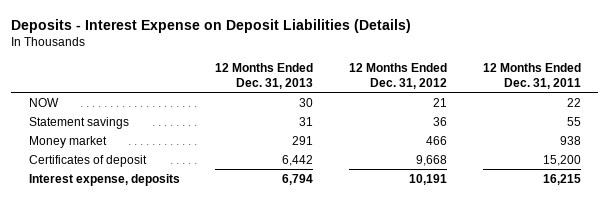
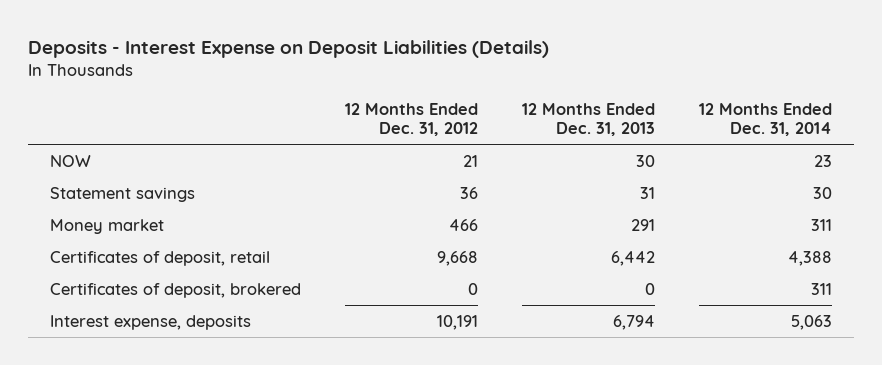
- | 12 Months Ended Dec. 31, 2013 | 12 Months Ended Dec. 31, 2012 | 12 Months Ended Dec. 31, 2011
+ | 12 Months Ended Dec. 31, 2012 | 12 Months Ended Dec. 31, 2013 | 12 Months Ended Dec. 31, 2014
- Certificates of deposit | 6,442 | 9,668 | 15,200
+ Certificates of deposit, retail | 9,668 | 6,442 | 4,388
+ Certificates of deposit, brokered | 0 | 0 | 311

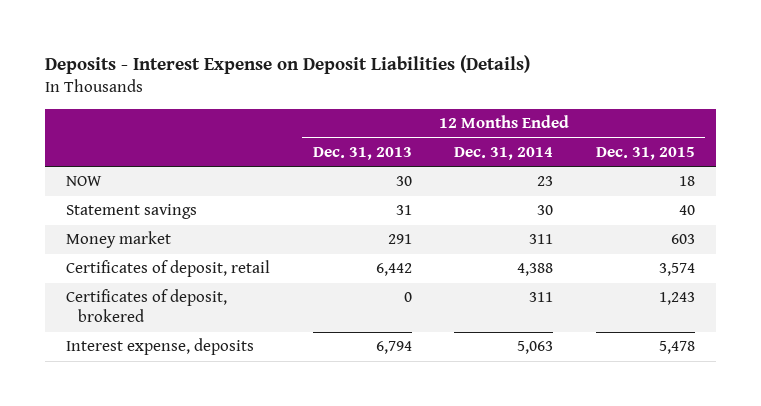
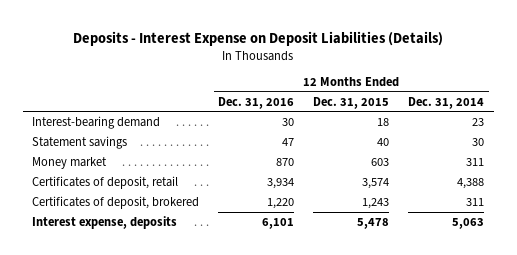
- | 12 Months Ended Dec. 31, 2013 | 12 Months Ended Dec. 31, 2014 | 12 Months Ended Dec. 31, 2015
+ | 12 Months Ended Dec. 31, 2016 | 12 Months Ended Dec. 31, 2015 | 12 Months Ended Dec. 31, 2014
- NOW | 30 | 23 | 18
+ Interest-bearing demand | 30 | 18 | 23

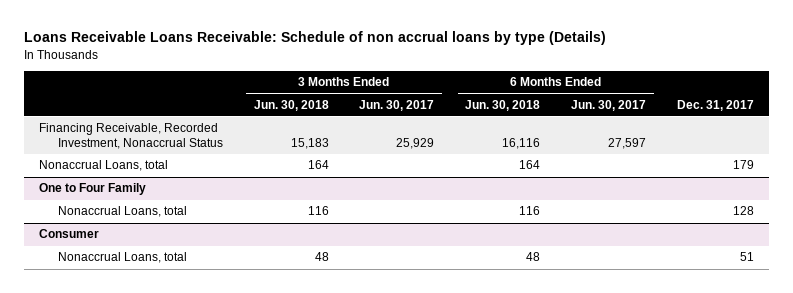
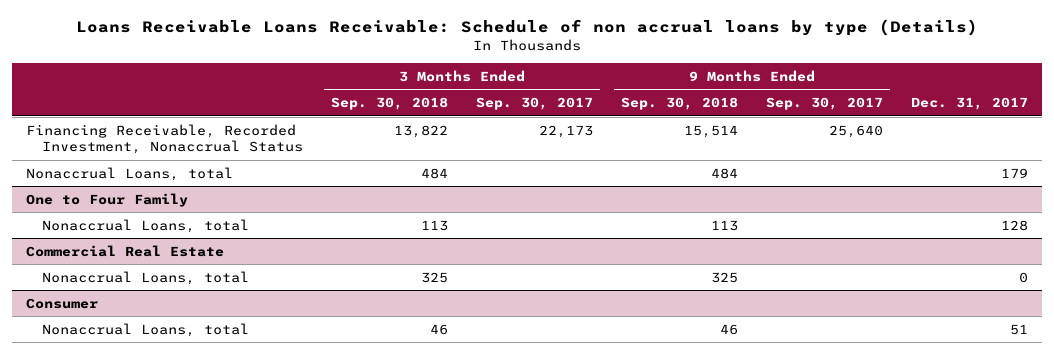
- | 3 Months Ended Jun. 30, 2018 | 3 Months Ended Jun. 30, 2017 | 6 Months Ended Jun. 30, 2018 | 6 Months Ended Jun. 30, 2017 | Dec. 31, 2017
+ | 3 Months Ended Sep. 30, 2018 | 3 Months Ended Sep. 30, 2017 | 9 Months Ended Sep. 30, 2018 | 9 Months Ended Sep. 30, 2017 | Dec. 31, 2017
+ Commercial Real Estate
+ Nonaccrual Loans, total | 325 | | 325 | | 0

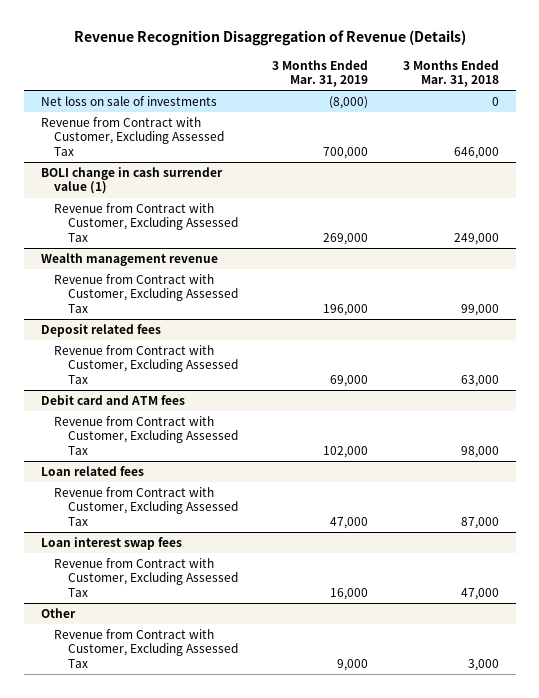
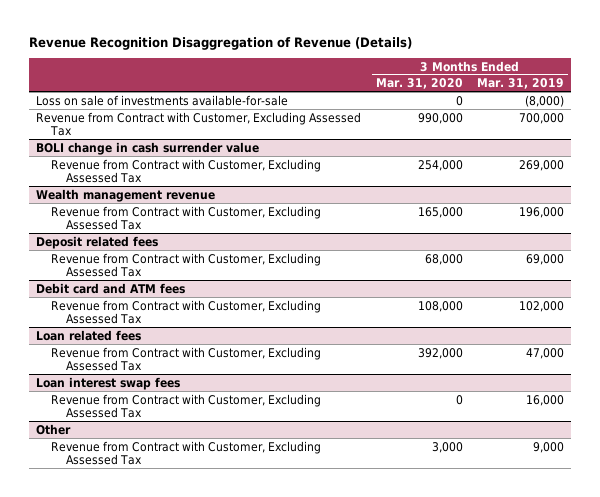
- | 3 Months Ended Mar. 31, 2019 | 3 Months Ended Mar. 31, 2018
+ | 3 Months Ended Mar. 31, 2020 | 3 Months Ended Mar. 31, 2019
- Net loss on sale of investments | (8,000) | 0
+ Loss on sale of investments available-for-sale | 0 | (8,000)
- BOLI change in cash surrender value (1)
+ BOLI change in cash surrender value

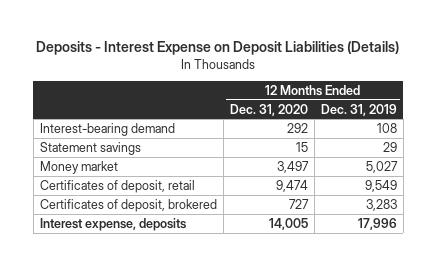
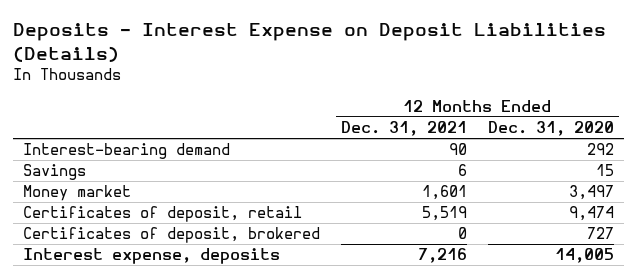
- | 12 Months Ended Dec. 31, 2020 | 12 Months Ended Dec. 31, 2019
+ | 12 Months Ended Dec. 31, 2021 | 12 Months Ended Dec. 31, 2020
- Statement savings | 15 | 29
+ Savings | 6 | 15

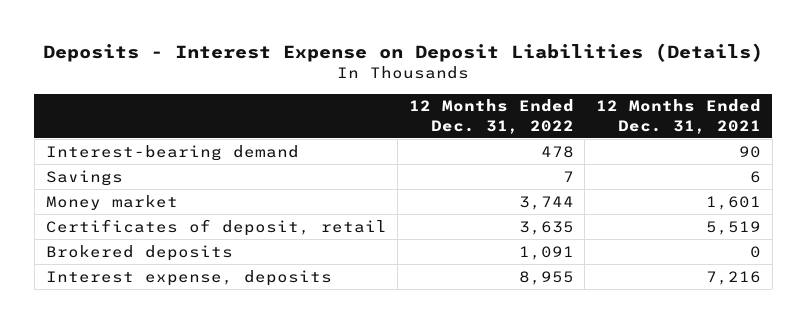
- | 12 Months Ended Dec. 31, 2021 | 12 Months Ended Dec. 31, 2020
+ | 12 Months Ended Dec. 31, 2022 | 12 Months Ended Dec. 31, 2021
- Certificates of deposit, brokered | 0 | 727
+ Brokered deposits | 1,091 | 0

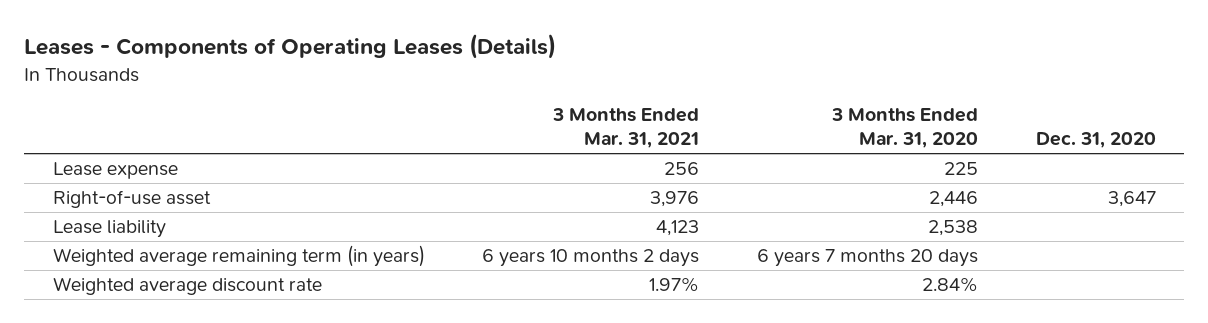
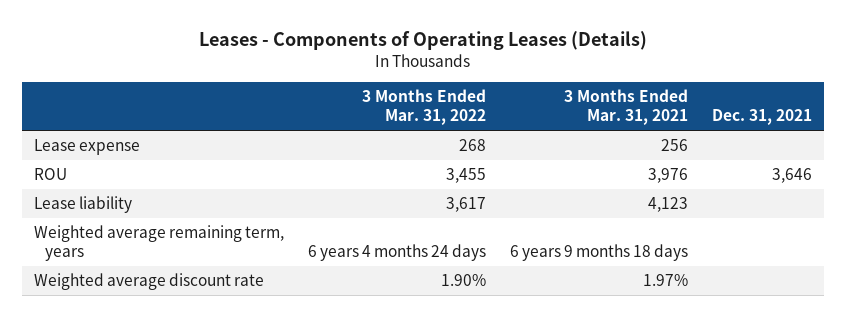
- | 3 Months Ended Mar. 31, 2021 | 3 Months Ended Mar. 31, 2020 | Dec. 31, 2020
+ | 3 Months Ended Mar. 31, 2022 | 3 Months Ended Mar. 31, 2021 | Dec. 31, 2021
- Right-of-use asset | 3,976 | 2,446 | 3,647
+ ROU | 3,455 | 3,976 | 3,646
- Weighted average remaining term (in years) | 6 years 10 months 2 days | 6 years 7 months 20 days |
+ Weighted average remaining term, years | 6 years 4 months 24 days | 6 years 9 months 18 days |

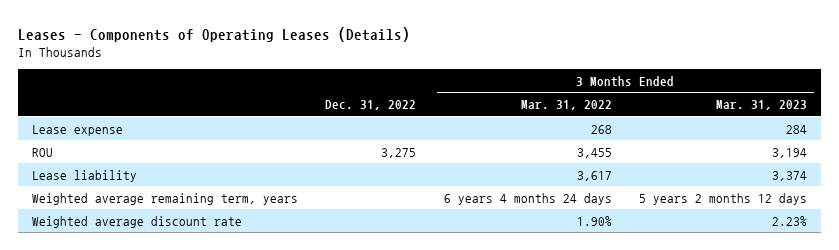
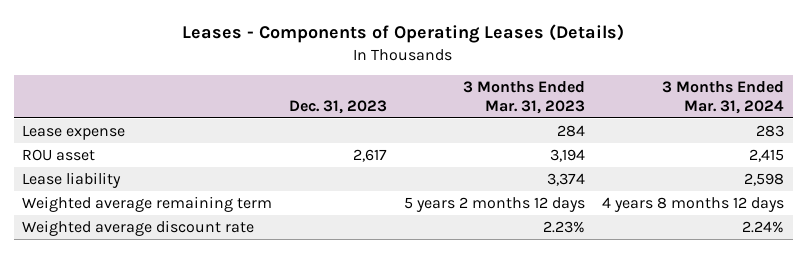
- | Dec. 31, 2022 | 3 Months Ended Mar. 31, 2022 | 3 Months Ended Mar. 31, 2023
+ | Dec. 31, 2023 | 3 Months Ended Mar. 31, 2023 | 3 Months Ended Mar. 31, 2024
- ROU | 3,275 | 3,455 | 3,194
+ ROU asset | 2,617 | 3,194 | 2,415
- Weighted average remaining term, years | | 6 years 4 months 24 days | 5 years 2 months 12 days
+ Weighted average remaining term | | 5 years 2 months 12 days | 4 years 8 months 12 days

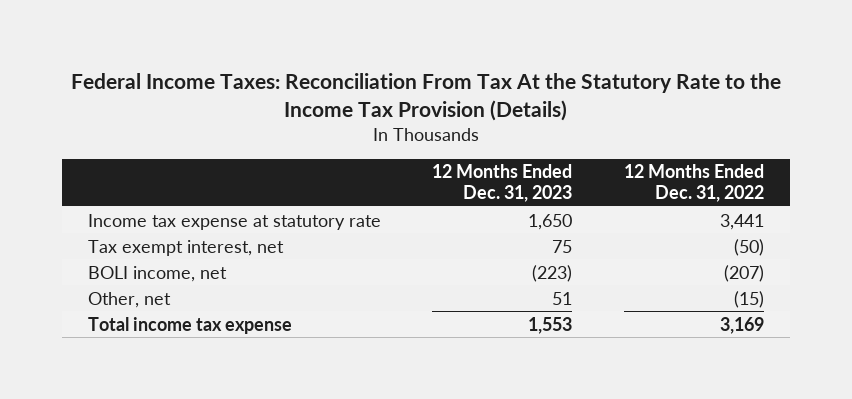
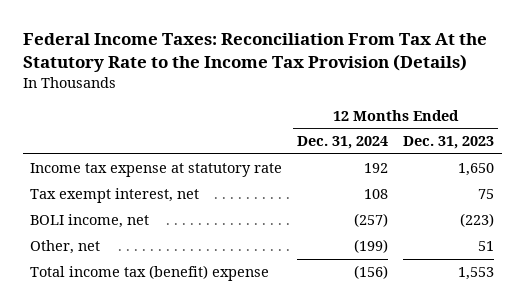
- | 12 Months Ended Dec. 31, 2023 | 12 Months Ended Dec. 31, 2022
+ | 12 Months Ended Dec. 31, 2024 | 12 Months Ended Dec. 31, 2023
- Total income tax expense | 1,553 | 3,169
+ Total income tax (benefit) expense | (156) | 1,553

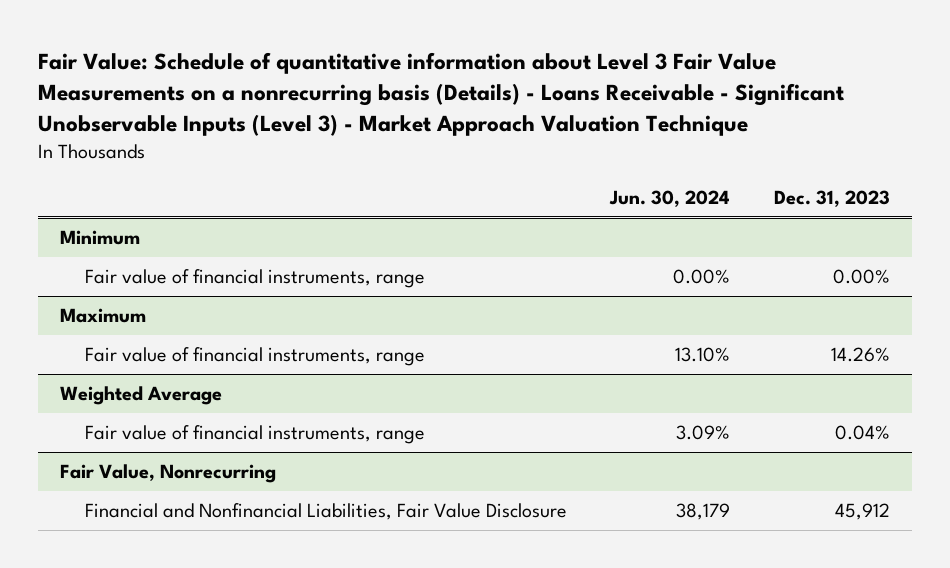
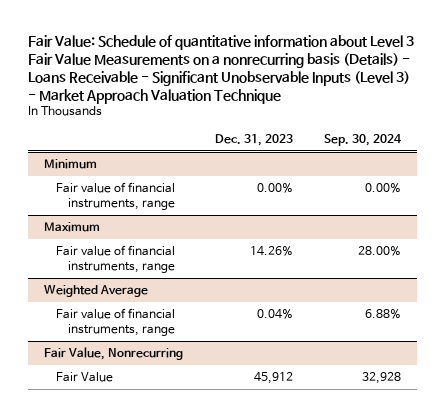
- | Jun. 30, 2024 | Dec. 31, 2023
+ | Dec. 31, 2023 | Sep. 30, 2024
@ Fair Value, Nonrecurring
- Financial and Nonfinancial Liabilities, Fair Value Disclosure | 38,179 | 45,912
+ Fair Value | 45,912 | 32,928

